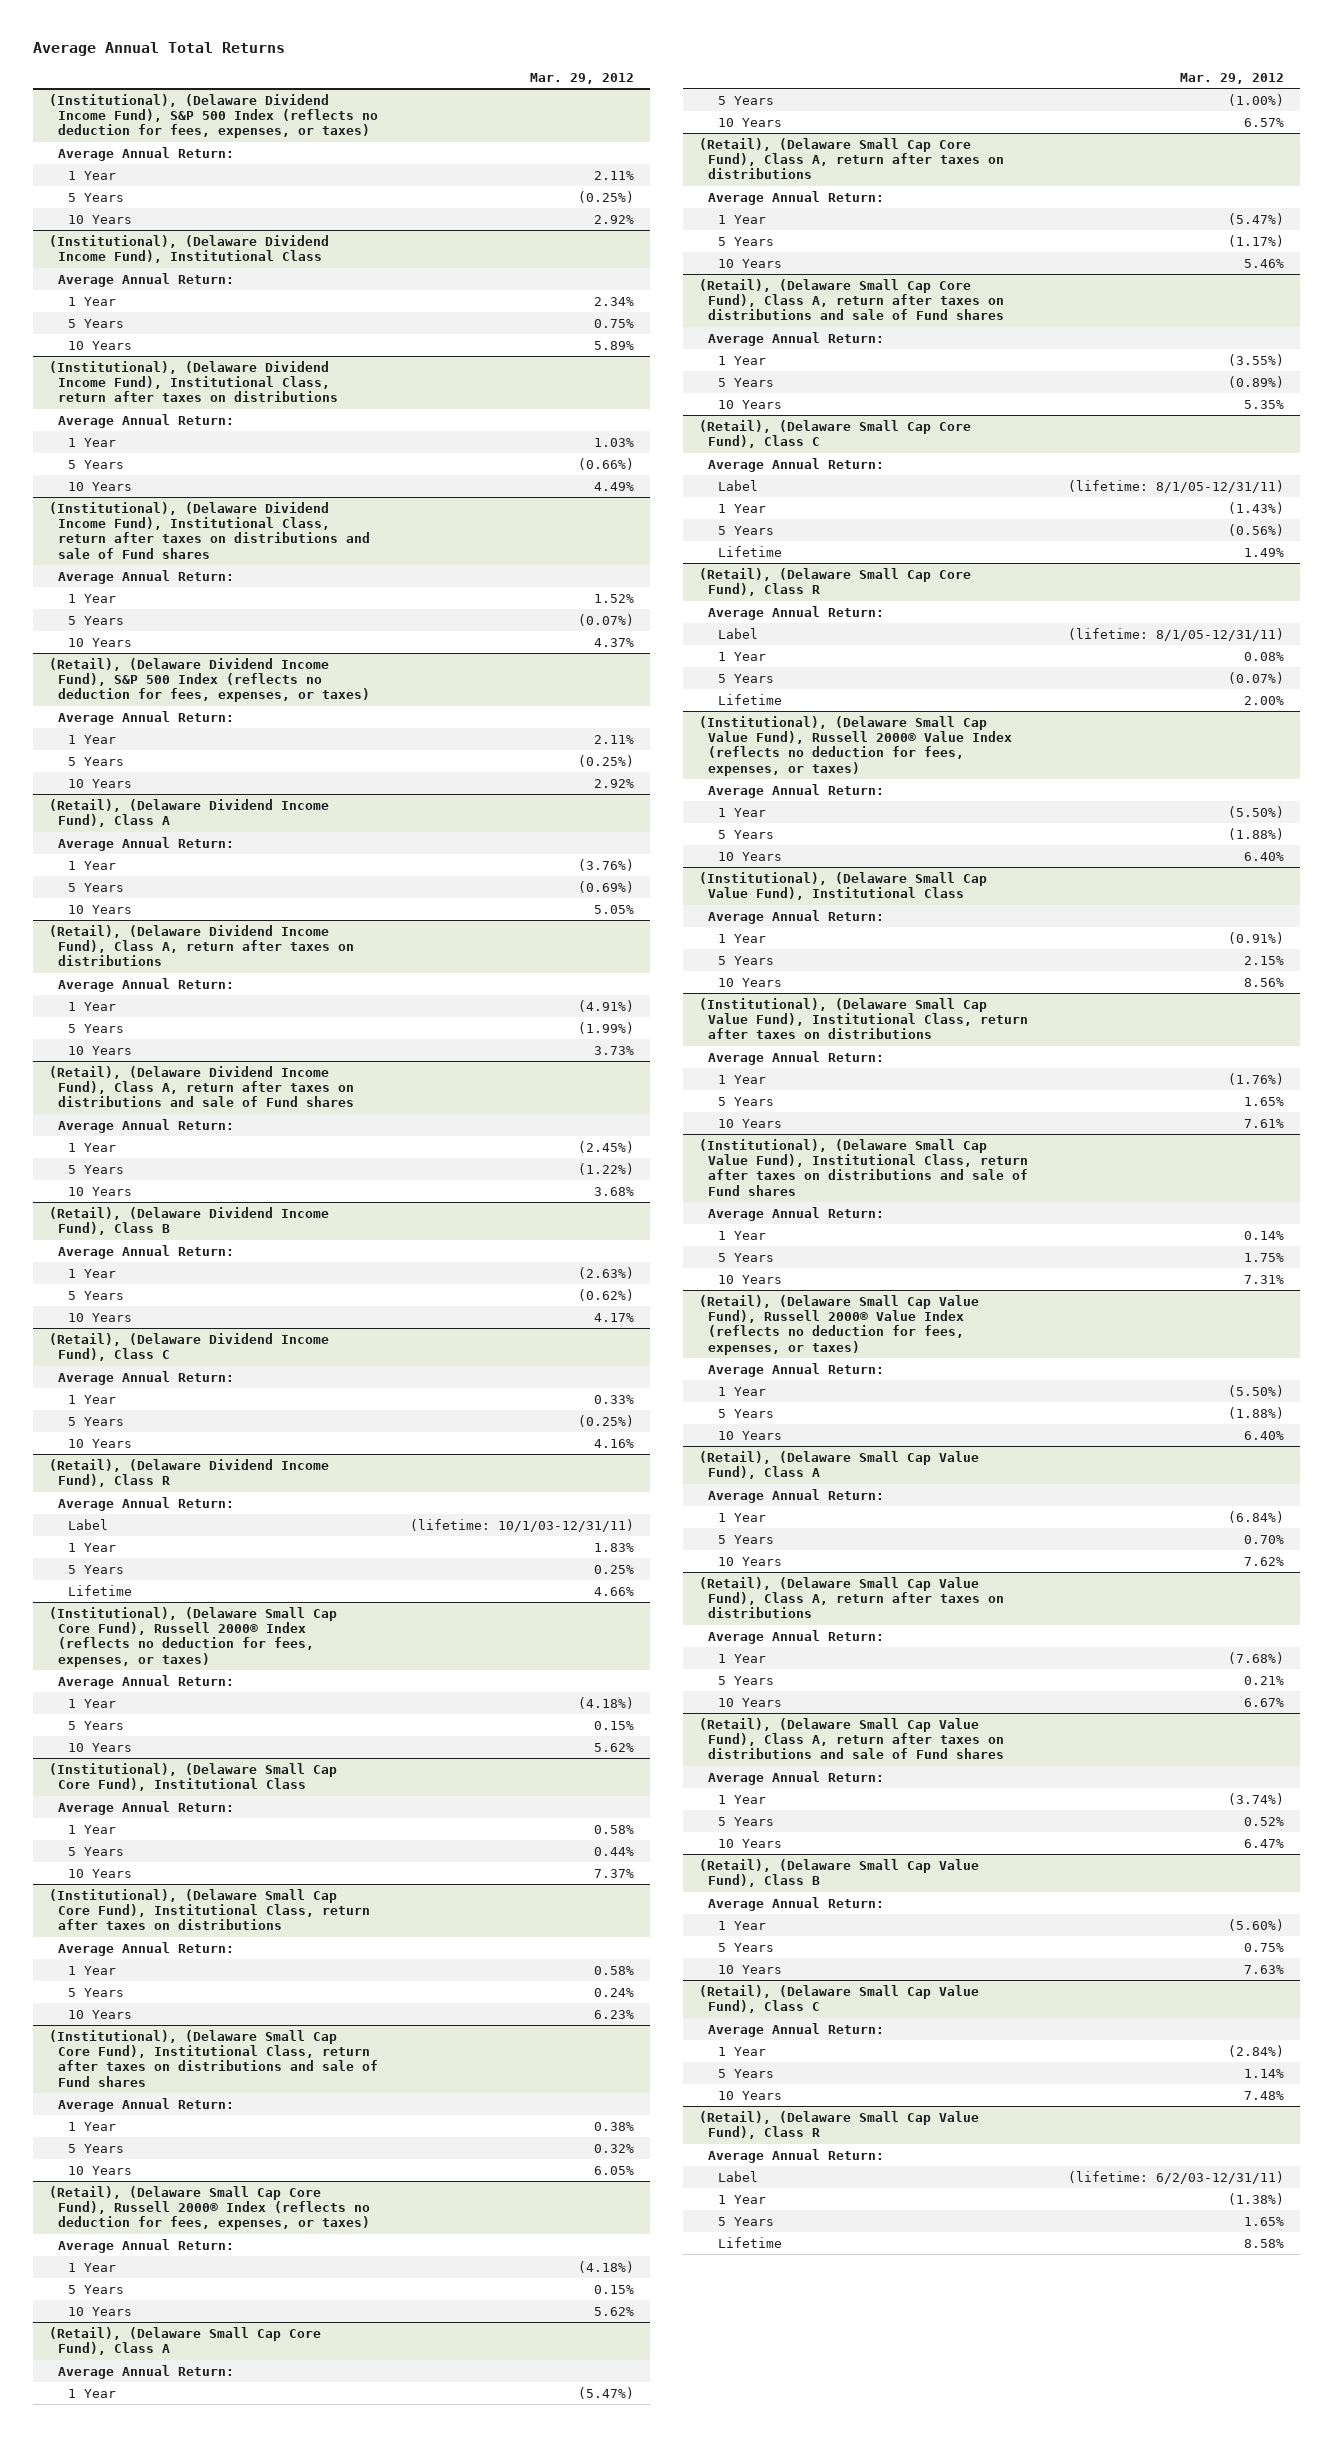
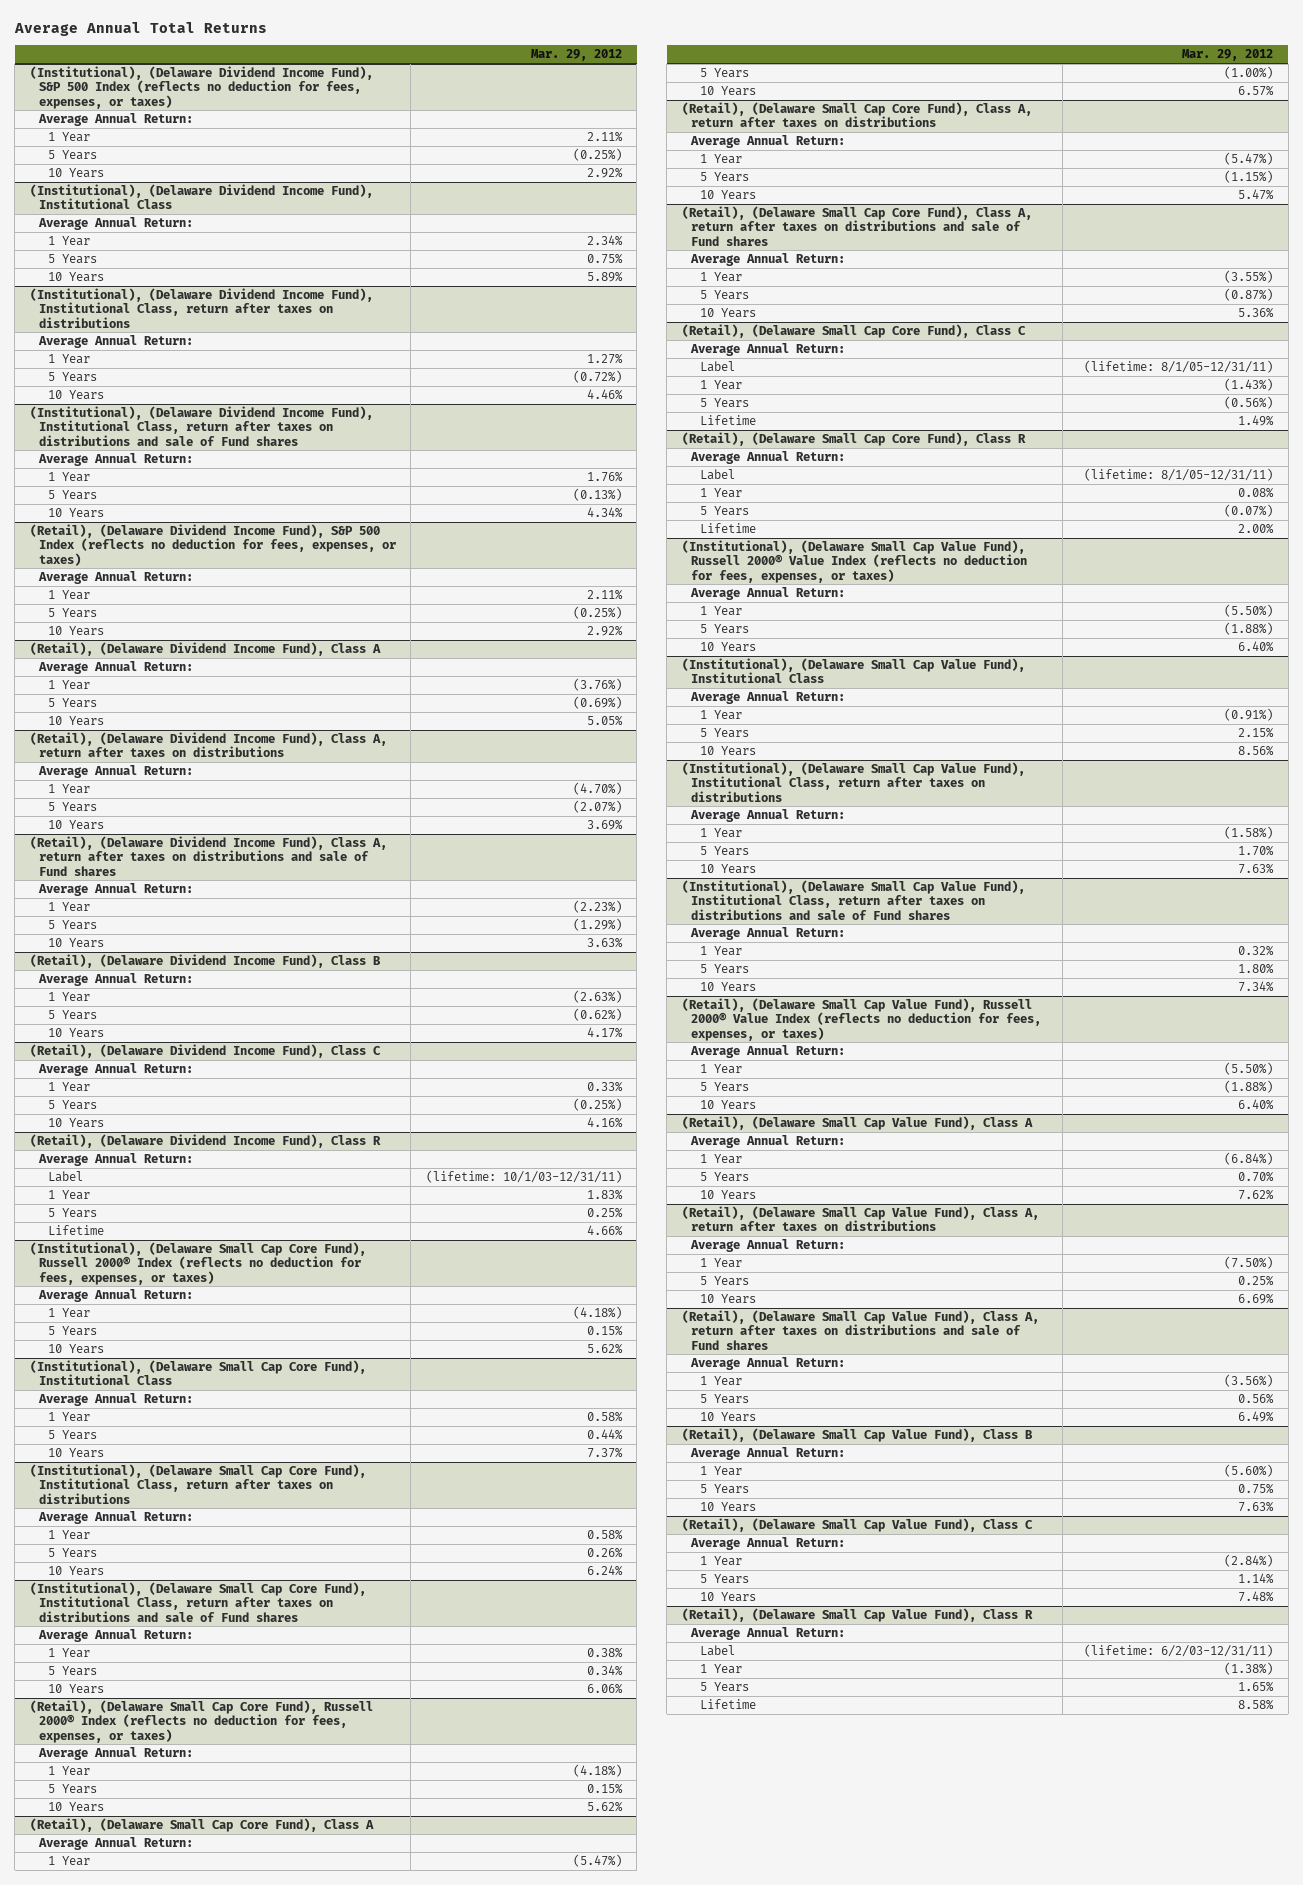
@ (Institutional), (Delaware Dividend Income Fund), Institutional Class, return after taxes on distributions
- 1 Year | 1.03%
- 5 Years | (0.66%)
- 10 Years | 4.49%
+ 1 Year | 1.27%
+ 5 Years | (0.72%)
+ 10 Years | 4.46%
@ (Institutional), (Delaware Dividend Income Fund), Institutional Class, return after taxes on distributions and sale of Fund shares
- 1 Year | 1.52%
- 5 Years | (0.07%)
- 10 Years | 4.37%
+ 1 Year | 1.76%
+ 5 Years | (0.13%)
+ 10 Years | 4.34%
@ (Retail), (Delaware Dividend Income Fund), Class A, return after taxes on distributions
- 1 Year | (4.91%)
- 5 Years | (1.99%)
- 10 Years | 3.73%
+ 1 Year | (4.70%)
+ 5 Years | (2.07%)
+ 10 Years | 3.69%
@ (Retail), (Delaware Dividend Income Fund), Class A, return after taxes on distributions and sale of Fund shares
- 1 Year | (2.45%)
- 5 Years | (1.22%)
- 10 Years | 3.68%
+ 1 Year | (2.23%)
+ 5 Years | (1.29%)
+ 10 Years | 3.63%
@ (Institutional), (Delaware Small Cap Core Fund), Institutional Class, return after taxes on distributions
- 5 Years | 0.24%
- 10 Years | 6.23%
+ 5 Years | 0.26%
+ 10 Years | 6.24%
@ (Institutional), (Delaware Small Cap Core Fund), Institutional Class, return after taxes on distributions and sale of Fund shares
- 5 Years | 0.32%
- 10 Years | 6.05%
+ 5 Years | 0.34%
+ 10 Years | 6.06%
@ (Retail), (Delaware Small Cap Core Fund), Class A, return after taxes on distributions
- 5 Years | (1.17%)
- 10 Years | 5.46%
+ 5 Years | (1.15%)
+ 10 Years | 5.47%
@ (Retail), (Delaware Small Cap Core Fund), Class A, return after taxes on distributions and sale of Fund shares
- 5 Years | (0.89%)
- 10 Years | 5.35%
+ 5 Years | (0.87%)
+ 10 Years | 5.36%
@ (Institutional), (Delaware Small Cap Value Fund), Institutional Class, return after taxes on distributions
- 1 Year | (1.76%)
- 5 Years | 1.65%
- 10 Years | 7.61%
+ 1 Year | (1.58%)
+ 5 Years | 1.70%
+ 10 Years | 7.63%
@ (Institutional), (Delaware Small Cap Value Fund), Institutional Class, return after taxes on distributions and sale of Fund shares
- 1 Year | 0.14%
- 5 Years | 1.75%
- 10 Years | 7.31%
+ 1 Year | 0.32%
+ 5 Years | 1.80%
+ 10 Years | 7.34%
@ (Retail), (Delaware Small Cap Value Fund), Class A, return after taxes on distributions
- 1 Year | (7.68%)
- 5 Years | 0.21%
- 10 Years | 6.67%
+ 1 Year | (7.50%)
+ 5 Years | 0.25%
+ 10 Years | 6.69%
@ (Retail), (Delaware Small Cap Value Fund), Class A, return after taxes on distributions and sale of Fund shares
- 1 Year | (3.74%)
- 5 Years | 0.52%
- 10 Years | 6.47%
+ 1 Year | (3.56%)
+ 5 Years | 0.56%
+ 10 Years | 6.49%

